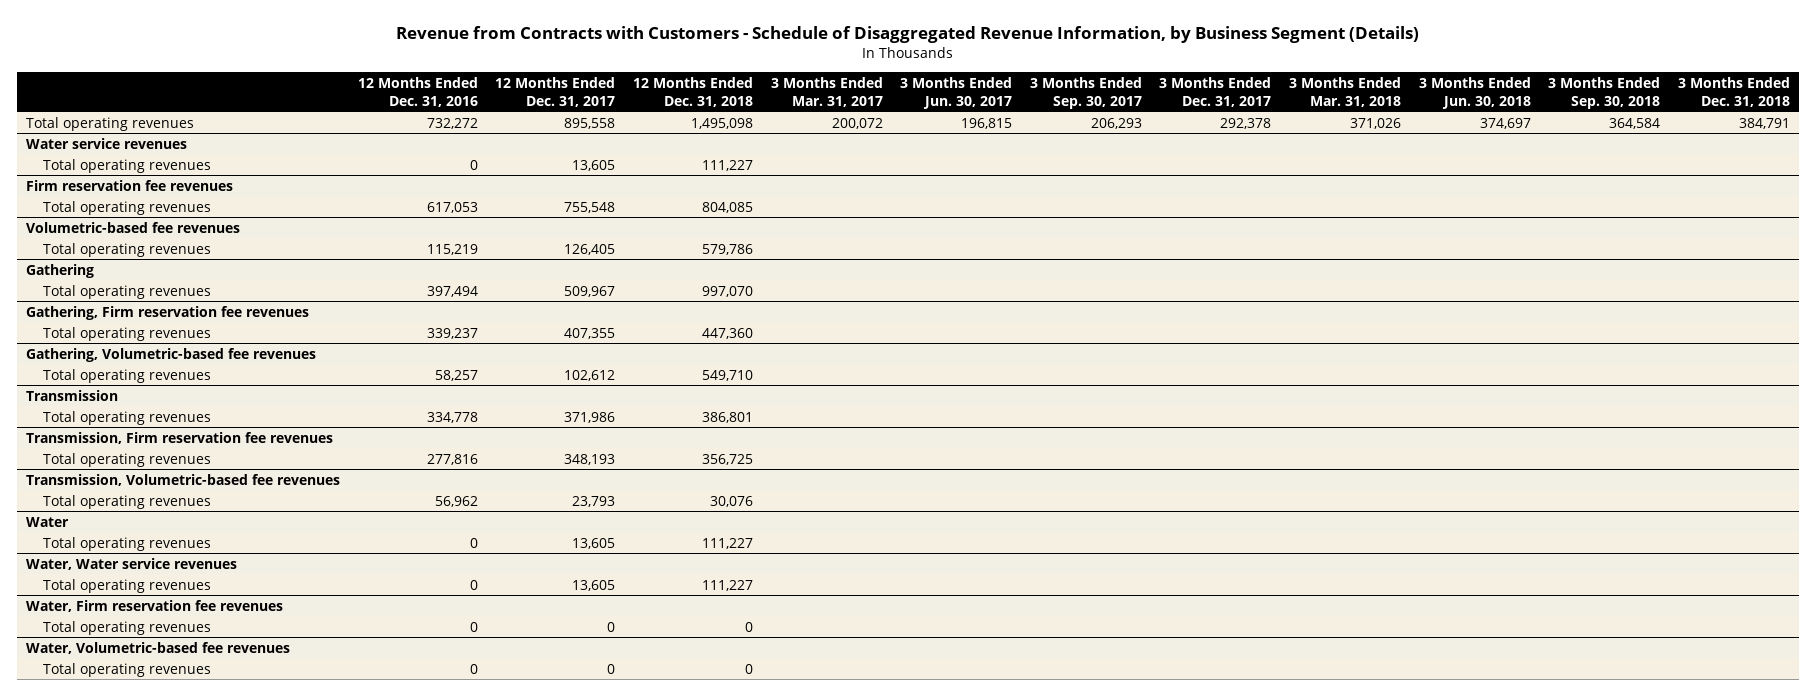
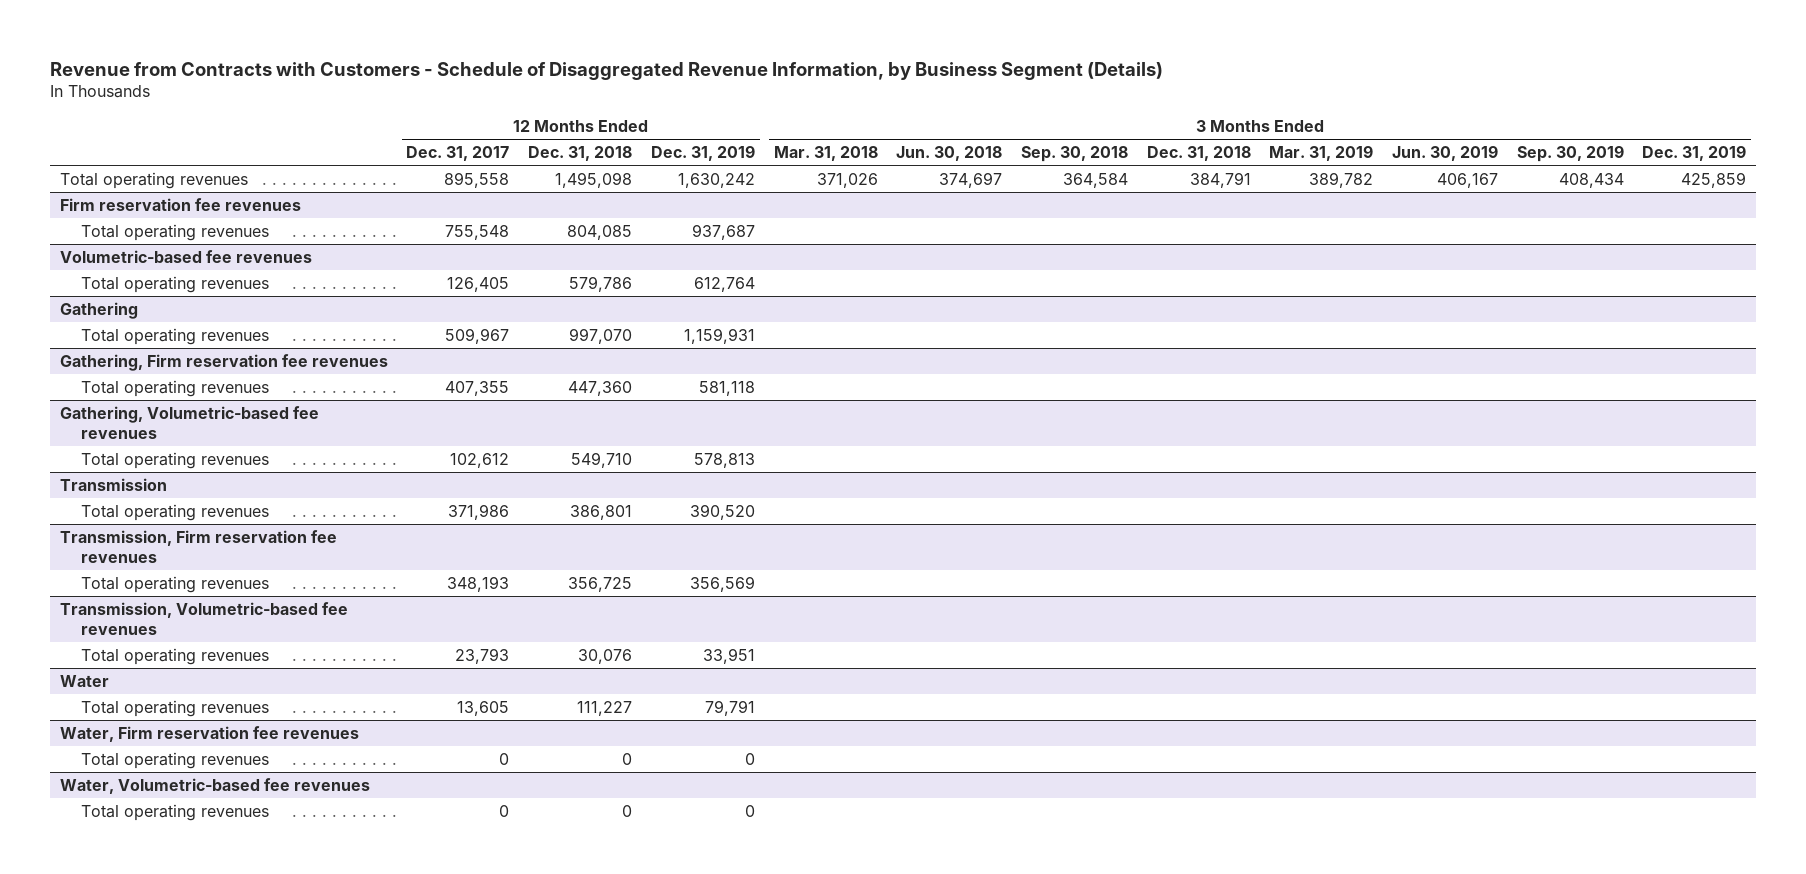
- | 12 Months Ended Dec. 31, 2016 | 12 Months Ended Dec. 31, 2017 | 12 Months Ended Dec. 31, 2018 | 3 Months Ended Mar. 31, 2017 | 3 Months Ended Jun. 30, 2017 | 3 Months Ended Sep. 30, 2017 | 3 Months Ended Dec. 31, 2017 | 3 Months Ended Mar. 31, 2018 | 3 Months Ended Jun. 30, 2018 | 3 Months Ended Sep. 30, 2018 | 3 Months Ended Dec. 31, 2018
+ | 12 Months Ended Dec. 31, 2017 | 12 Months Ended Dec. 31, 2018 | 12 Months Ended Dec. 31, 2019 | 3 Months Ended Mar. 31, 2018 | 3 Months Ended Jun. 30, 2018 | 3 Months Ended Sep. 30, 2018 | 3 Months Ended Dec. 31, 2018 | 3 Months Ended Mar. 31, 2019 | 3 Months Ended Jun. 30, 2019 | 3 Months Ended Sep. 30, 2019 | 3 Months Ended Dec. 31, 2019
- Water service revenues
- Total operating revenues | 0 | 13,605 | 111,227 | | | | | | | |
- Water, Water service revenues
- Total operating revenues | 0 | 13,605 | 111,227 | | | | | | | |

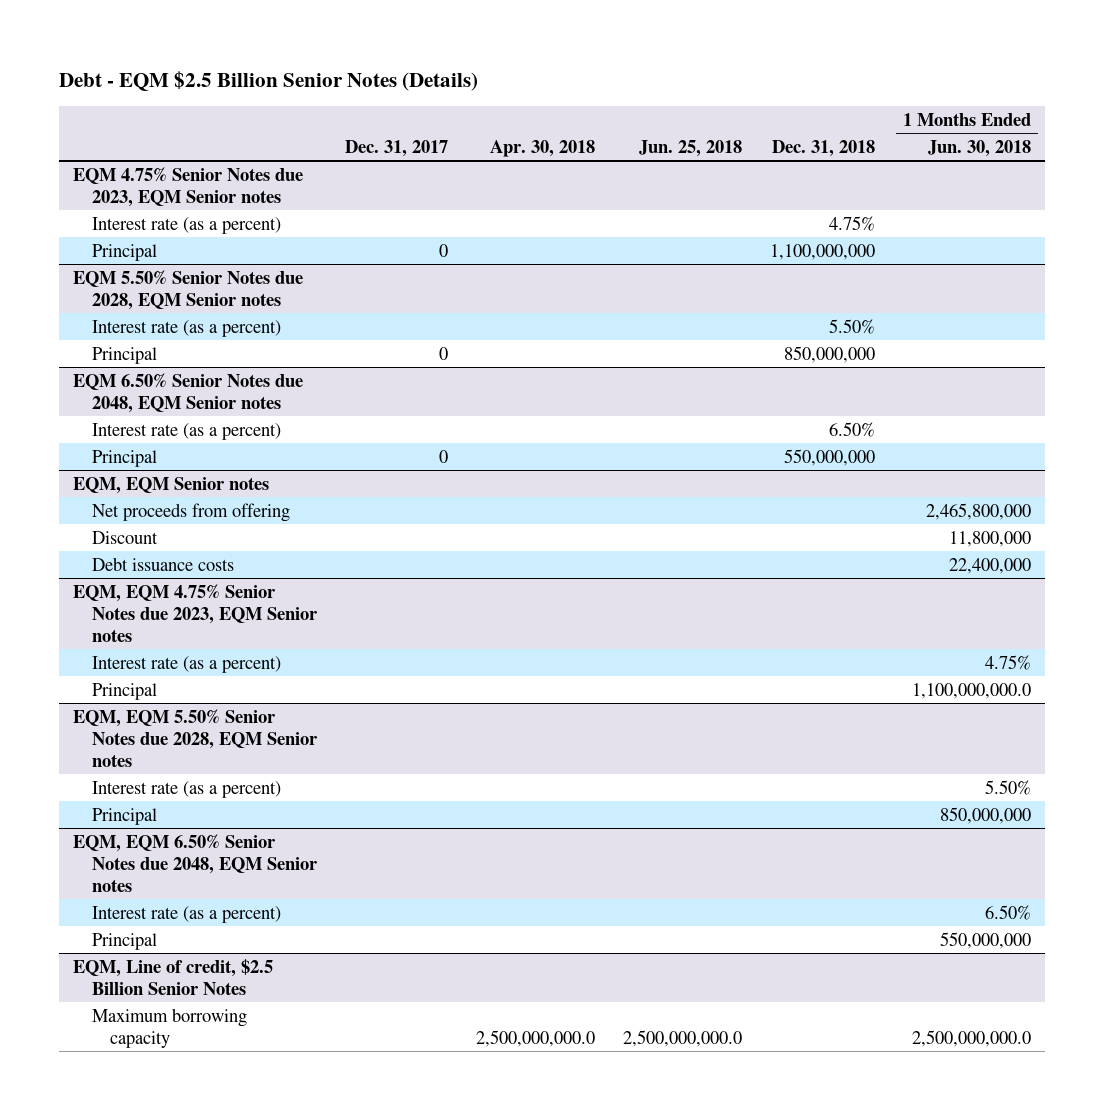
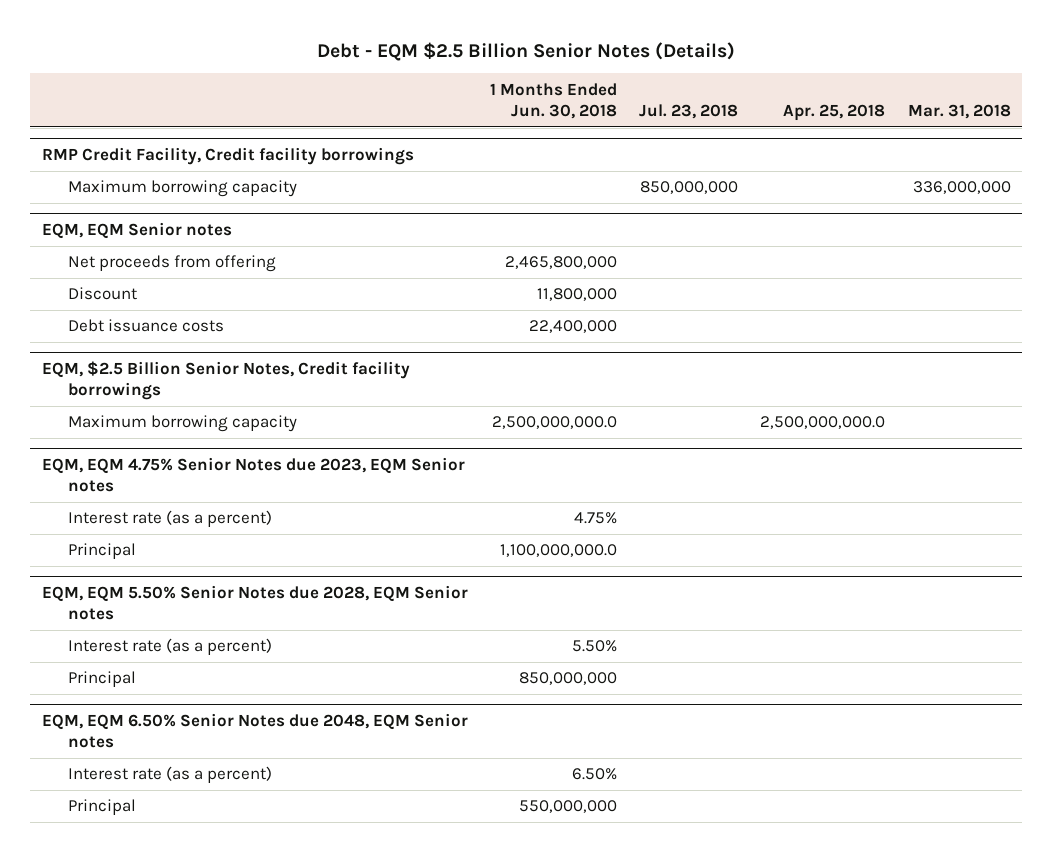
- | Dec. 31, 2017 | Apr. 30, 2018 | Jun. 25, 2018 | Dec. 31, 2018 | 1 Months Ended Jun. 30, 2018
+ | 1 Months Ended Jun. 30, 2018 | Jul. 23, 2018 | Apr. 25, 2018 | Mar. 31, 2018
- EQM 4.75% Senior Notes due 2023, EQM Senior notes
- Interest rate (as a percent) | | | | 4.75% |
- Principal | 0 | | | 1,100,000,000 |
- EQM 5.50% Senior Notes due 2028, EQM Senior notes
- Interest rate (as a percent) | | | | 5.50% |
- Principal | 0 | | | 850,000,000 |
- EQM 6.50% Senior Notes due 2048, EQM Senior notes
- Interest rate (as a percent) | | | | 6.50% |
- Principal | 0 | | | 550,000,000 |
+ RMP Credit Facility, Credit facility borrowings
+ Maximum borrowing capacity | | 850,000,000 | | 336,000,000
+ EQM, $2.5 Billion Senior Notes, Credit facility borrowings
+ Maximum borrowing capacity | 2,500,000,000.0 | | 2,500,000,000.0 |
- EQM, Line of credit, $2.5 Billion Senior Notes
- Maximum borrowing capacity | | 2,500,000,000.0 | 2,500,000,000.0 | | 2,500,000,000.0

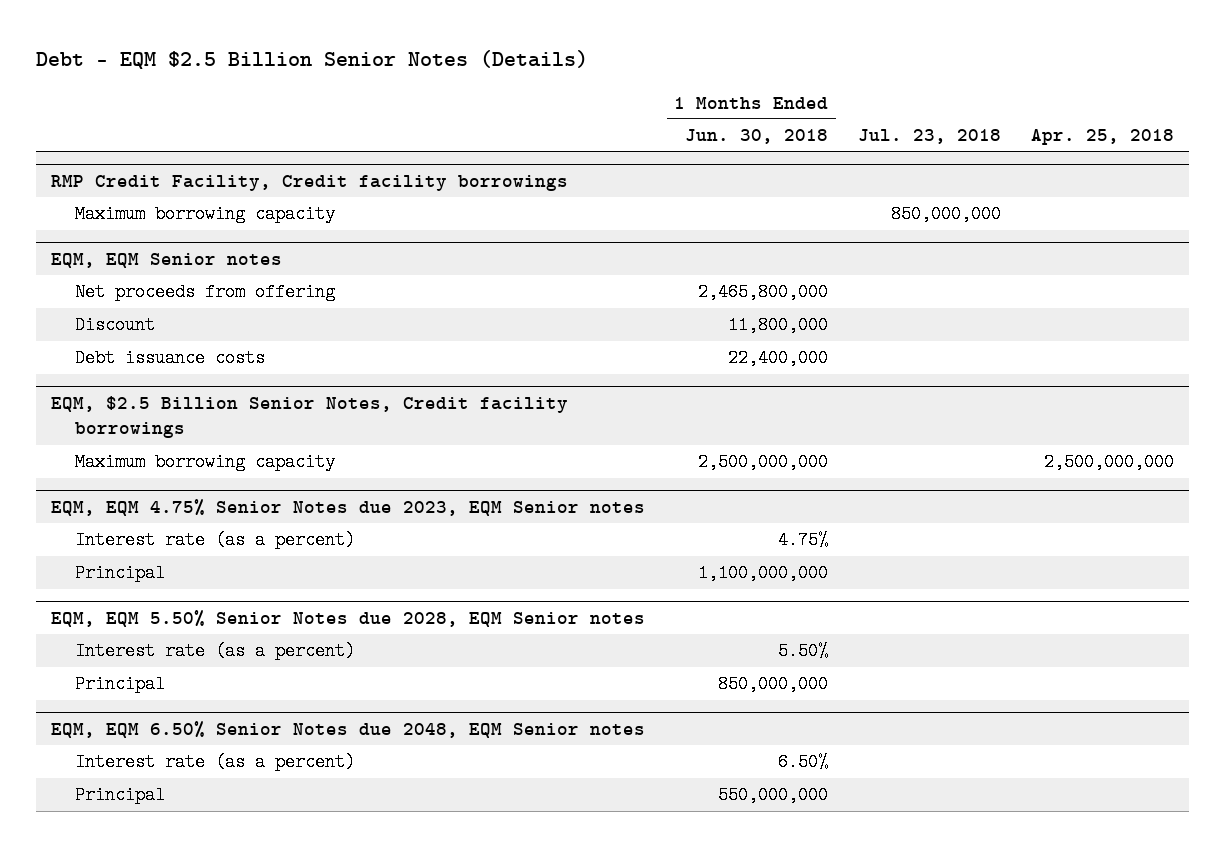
- | 1 Months Ended Jun. 30, 2018 | Jul. 23, 2018 | Apr. 25, 2018 | Mar. 31, 2018
+ | 1 Months Ended Jun. 30, 2018 | Jul. 23, 2018 | Apr. 25, 2018
@ EQM, $2.5 Billion Senior Notes, Credit facility borrowings
- Maximum borrowing capacity | 2,500,000,000.0 | | 2,500,000,000.0 |
+ Maximum borrowing capacity | 2,500,000,000 | | 2,500,000,000
@ EQM, EQM 4.75% Senior Notes due 2023, EQM Senior notes
- Principal | 1,100,000,000.0 | | |
+ Principal | 1,100,000,000 | |

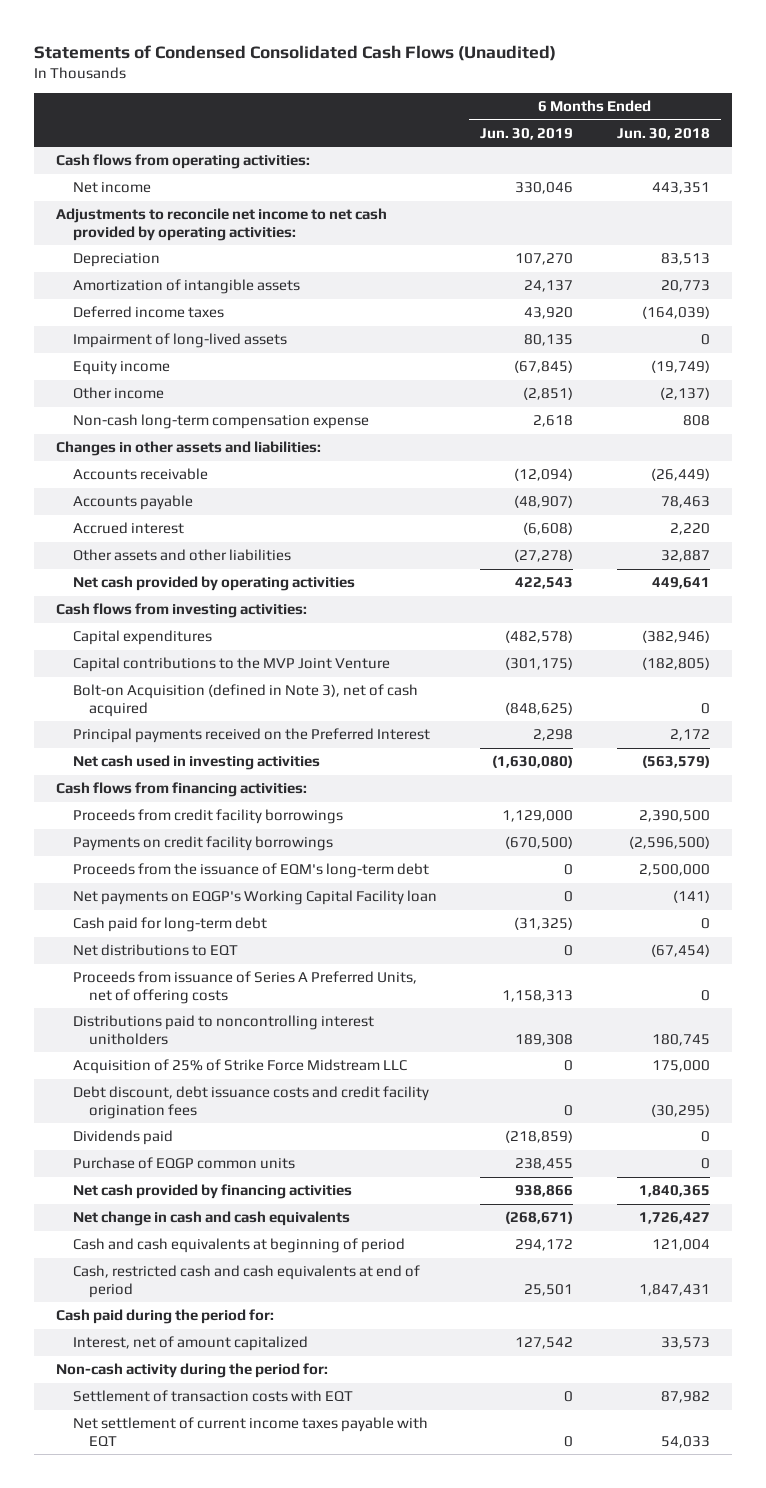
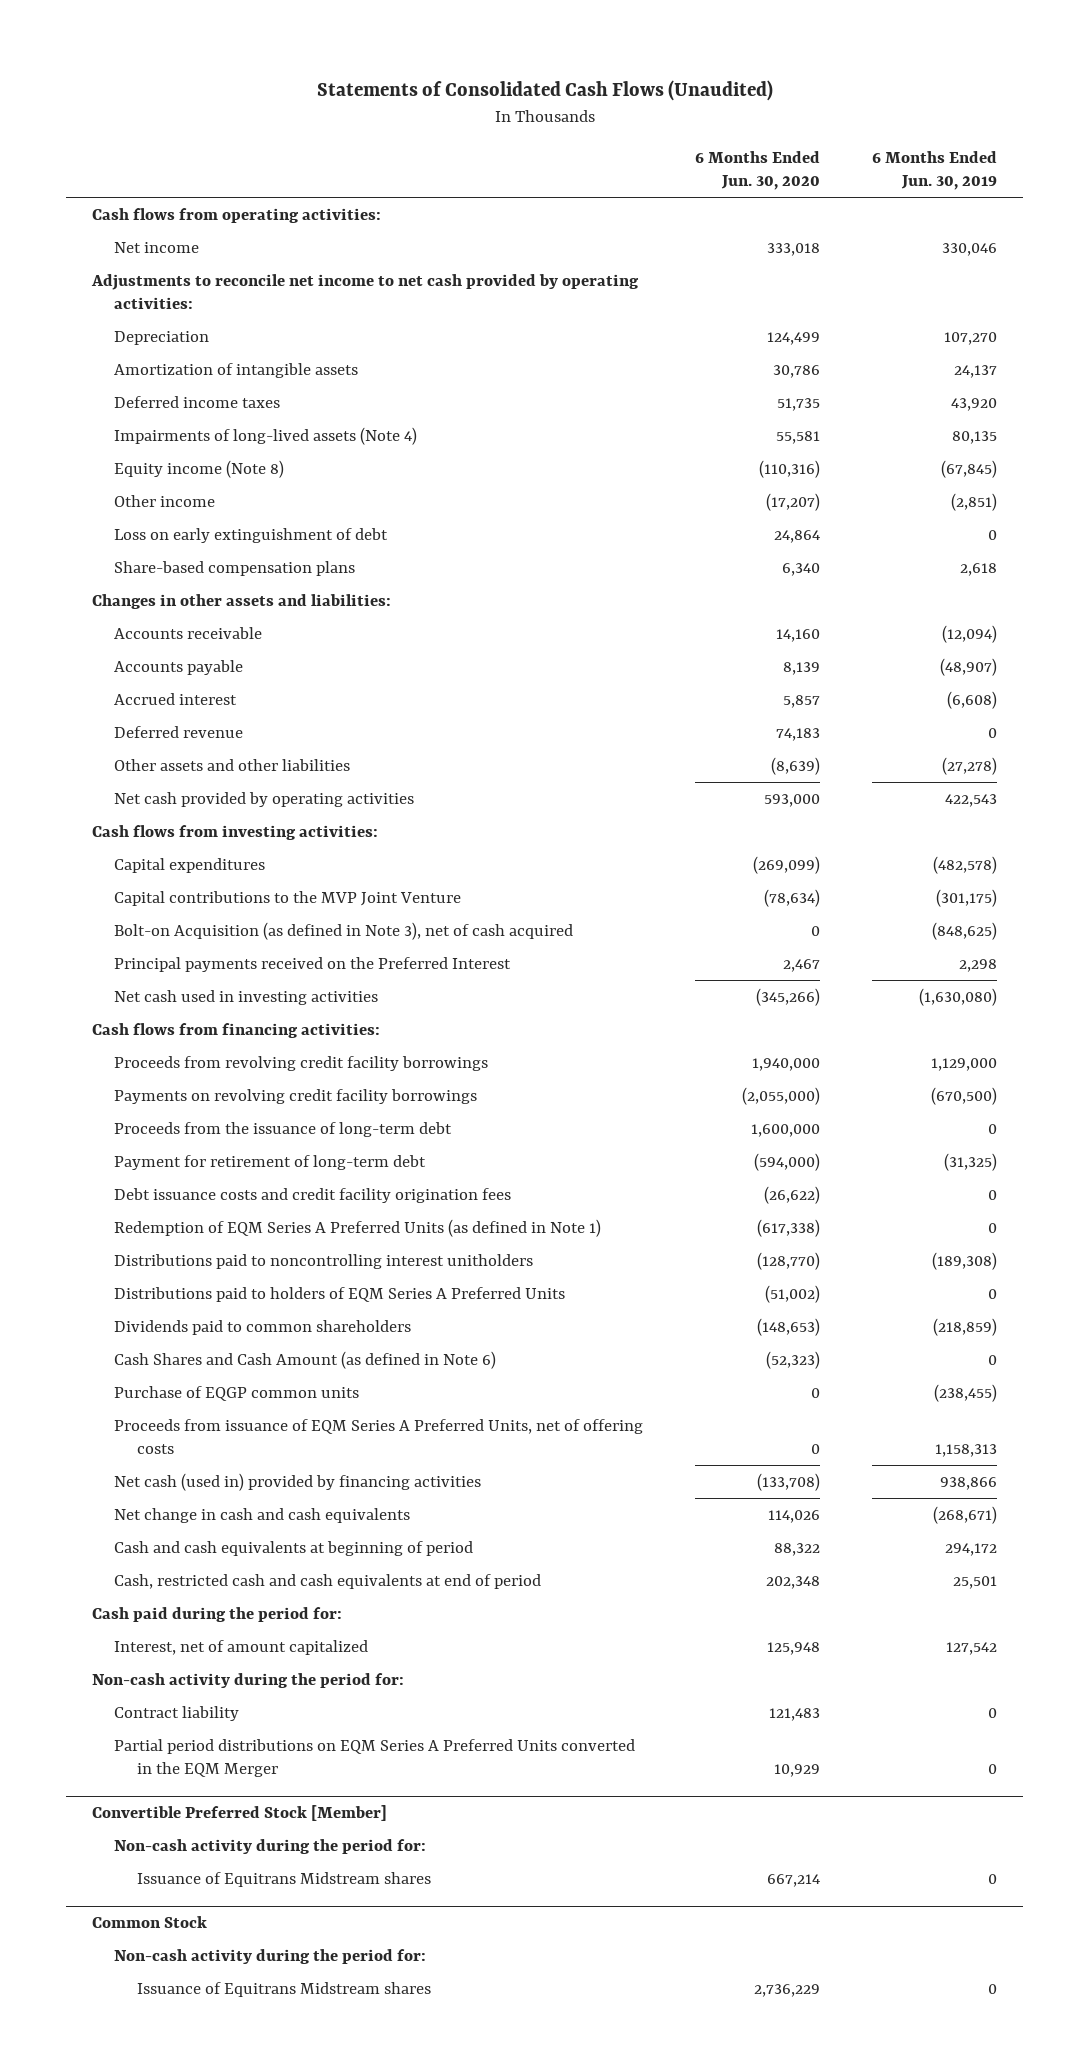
- Statements of Condensed Consolidated Cash Flows (Unaudited)
+ Statements of Consolidated Cash Flows (Unaudited)
- | 6 Months Ended Jun. 30, 2019 | 6 Months Ended Jun. 30, 2018
+ | 6 Months Ended Jun. 30, 2020 | 6 Months Ended Jun. 30, 2019
- Impairment of long-lived assets | 80,135 | 0
- Equity income | (67,845) | (19,749)
+ Impairments of long-lived assets (Note 4) | 55,581 | 80,135
+ Equity income (Note 8) | (110,316) | (67,845)
- Non-cash long-term compensation expense | 2,618 | 808
+ Loss on early extinguishment of debt | 24,864 | 0
+ Share-based compensation plans | 6,340 | 2,618
+ Deferred revenue | 74,183 | 0
- Bolt-on Acquisition (defined in Note 3), net of cash acquired | (848,625) | 0
+ Bolt-on Acquisition (as defined in Note 3), net of cash acquired | 0 | (848,625)
- Proceeds from credit facility borrowings | 1,129,000 | 2,390,500
- Payments on credit facility borrowings | (670,500) | (2,596,500)
- Proceeds from the issuance of EQM's long-term debt | 0 | 2,500,000
- Net payments on EQGP's Working Capital Facility loan | 0 | (141)
- Cash paid for long-term debt | (31,325) | 0
- Net distributions to EQT | 0 | (67,454)
- Proceeds from issuance of Series A Preferred Units, net of offering costs | 1,158,313 | 0
- Distributions paid to noncontrolling interest unitholders | 189,308 | 180,745
- Acquisition of 25% of Strike Force Midstream LLC | 0 | 175,000
- Debt discount, debt issuance costs and credit facility origination fees | 0 | (30,295)
- Dividends paid | (218,859) | 0
- Purchase of EQGP common units | 238,455 | 0
- Net cash provided by financing activities | 938,866 | 1,840,365
+ Proceeds from revolving credit facility borrowings | 1,940,000 | 1,129,000
+ Payments on revolving credit facility borrowings | (2,055,000) | (670,500)
+ Proceeds from the issuance of long-term debt | 1,600,000 | 0
+ Payment for retirement of long-term debt | (594,000) | (31,325)
+ Debt issuance costs and credit facility origination fees | (26,622) | 0
+ Redemption of EQM Series A Preferred Units (as defined in Note 1) | (617,338) | 0
+ Distributions paid to noncontrolling interest unitholders | (128,770) | (189,308)
+ Distributions paid to holders of EQM Series A Preferred Units | (51,002) | 0
+ Dividends paid to common shareholders | (148,653) | (218,859)
+ Cash Shares and Cash Amount (as defined in Note 6) | (52,323) | 0
+ Purchase of EQGP common units | 0 | (238,455)
+ Proceeds from issuance of EQM Series A Preferred Units, net of offering costs | 0 | 1,158,313
+ Net cash (used in) provided by financing activities | (133,708) | 938,866
- Settlement of transaction costs with EQT | 0 | 87,982
- Net settlement of current income taxes payable with EQT | 0 | 54,033
+ Contract liability | 121,483 | 0
+ Partial period distributions on EQM Series A Preferred Units converted in the EQM Merger | 10,929 | 0
+ Convertible Preferred Stock [Member]
+ Non-cash activity during the period for:
+ Issuance of Equitrans Midstream shares | 667,214 | 0
+ Common Stock
+ Non-cash activity during the period for:
+ Issuance of Equitrans Midstream shares | 2,736,229 | 0

